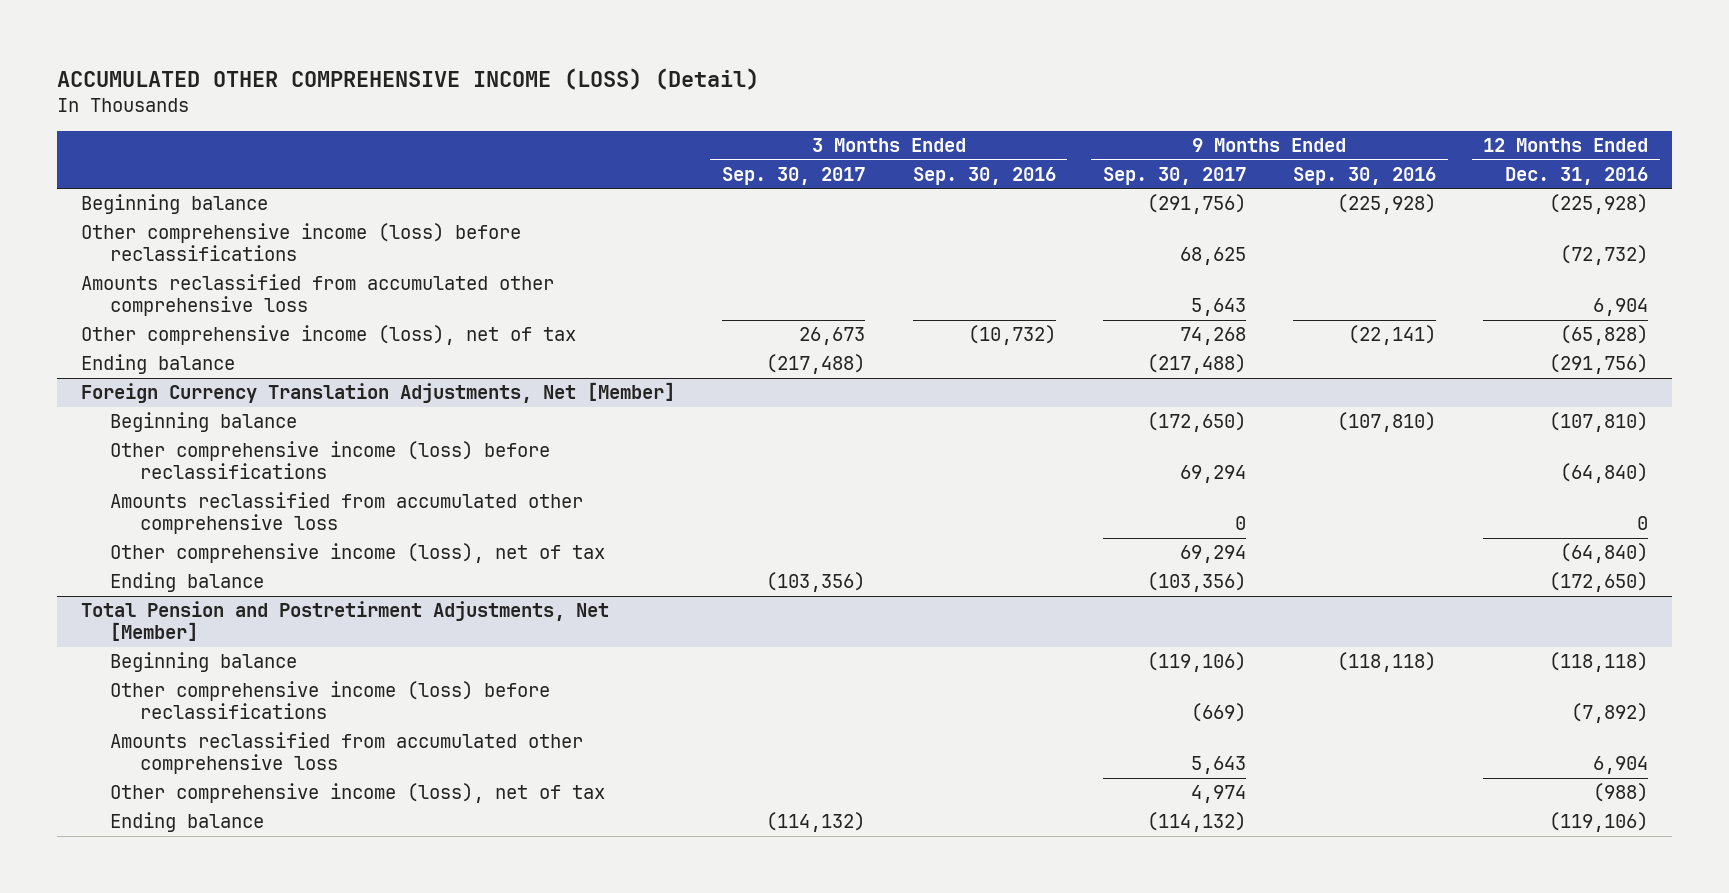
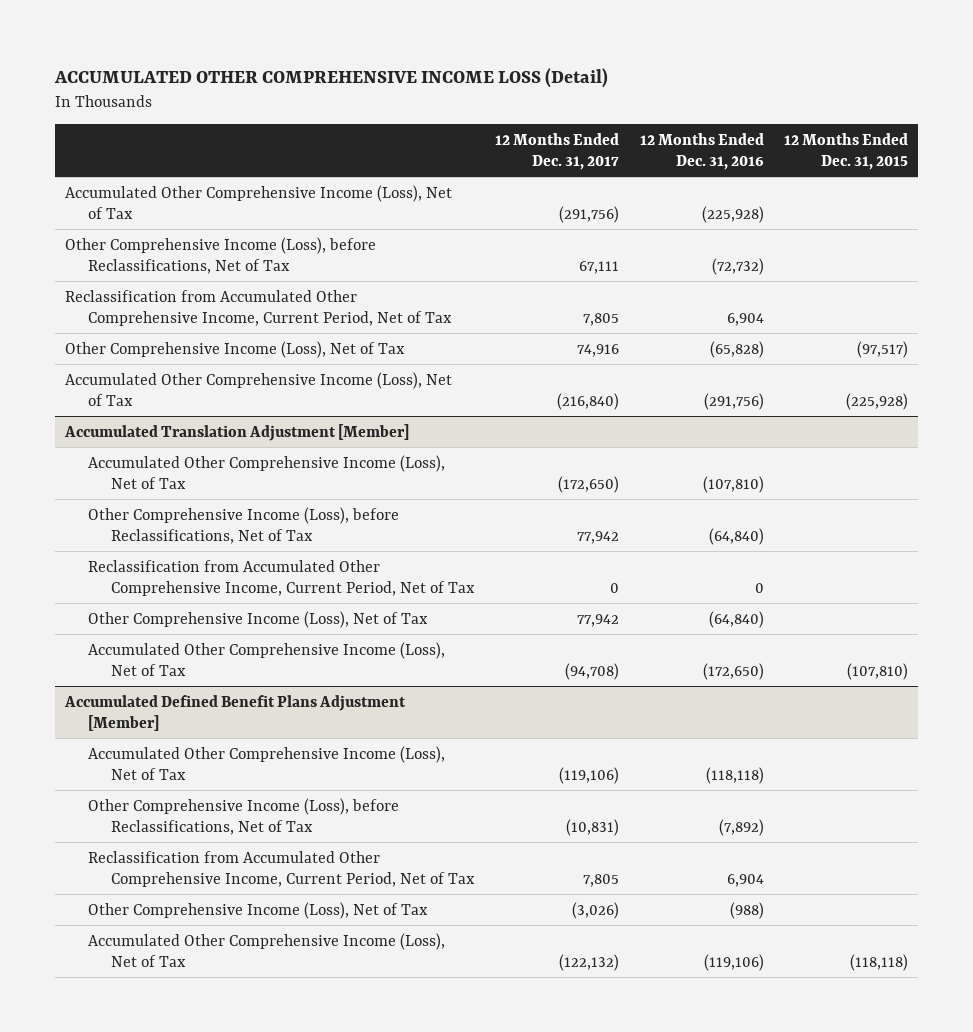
- ACCUMULATED OTHER COMPREHENSIVE INCOME (LOSS) (Detail)
+ ACCUMULATED OTHER COMPREHENSIVE INCOME LOSS (Detail)
- | 3 Months Ended Sep. 30, 2017 | 3 Months Ended Sep. 30, 2016 | 9 Months Ended Sep. 30, 2017 | 9 Months Ended Sep. 30, 2016 | 12 Months Ended Dec. 31, 2016
+ | 12 Months Ended Dec. 31, 2017 | 12 Months Ended Dec. 31, 2016 | 12 Months Ended Dec. 31, 2015
- Beginning balance | | | (291,756) | (225,928) | (225,928)
- Other comprehensive income (loss) before reclassifications | | | 68,625 | | (72,732)
- Amounts reclassified from accumulated other comprehensive loss | | | 5,643 | | 6,904
- Other comprehensive income (loss), net of tax | 26,673 | (10,732) | 74,268 | (22,141) | (65,828)
- Ending balance | (217,488) | | (217,488) | | (291,756)
- Foreign Currency Translation Adjustments, Net [Member]
- Beginning balance | | | (172,650) | (107,810) | (107,810)
- Other comprehensive income (loss) before reclassifications | | | 69,294 | | (64,840)
- Amounts reclassified from accumulated other comprehensive loss | | | 0 | | 0
- Other comprehensive income (loss), net of tax | | | 69,294 | | (64,840)
- Ending balance | (103,356) | | (103,356) | | (172,650)
- Total Pension and Postretirment Adjustments, Net [Member]
- Beginning balance | | | (119,106) | (118,118) | (118,118)
- Other comprehensive income (loss) before reclassifications | | | (669) | | (7,892)
- Amounts reclassified from accumulated other comprehensive loss | | | 5,643 | | 6,904
- Other comprehensive income (loss), net of tax | | | 4,974 | | (988)
- Ending balance | (114,132) | | (114,132) | | (119,106)
+ Accumulated Other Comprehensive Income (Loss), Net of Tax | (291,756) | (225,928) |
+ Other Comprehensive Income (Loss), before Reclassifications, Net of Tax | 67,111 | (72,732) |
+ Reclassification from Accumulated Other Comprehensive Income, Current Period, Net of Tax | 7,805 | 6,904 |
+ Other Comprehensive Income (Loss), Net of Tax | 74,916 | (65,828) | (97,517)
+ Accumulated Other Comprehensive Income (Loss), Net of Tax | (216,840) | (291,756) | (225,928)
+ Accumulated Translation Adjustment [Member]
+ Accumulated Other Comprehensive Income (Loss), Net of Tax | (172,650) | (107,810) |
+ Other Comprehensive Income (Loss), before Reclassifications, Net of Tax | 77,942 | (64,840) |
+ Reclassification from Accumulated Other Comprehensive Income, Current Period, Net of Tax | 0 | 0 |
+ Other Comprehensive Income (Loss), Net of Tax | 77,942 | (64,840) |
+ Accumulated Other Comprehensive Income (Loss), Net of Tax | (94,708) | (172,650) | (107,810)
+ Accumulated Defined Benefit Plans Adjustment [Member]
+ Accumulated Other Comprehensive Income (Loss), Net of Tax | (119,106) | (118,118) |
+ Other Comprehensive Income (Loss), before Reclassifications, Net of Tax | (10,831) | (7,892) |
+ Reclassification from Accumulated Other Comprehensive Income, Current Period, Net of Tax | 7,805 | 6,904 |
+ Other Comprehensive Income (Loss), Net of Tax | (3,026) | (988) |
+ Accumulated Other Comprehensive Income (Loss), Net of Tax | (122,132) | (119,106) | (118,118)

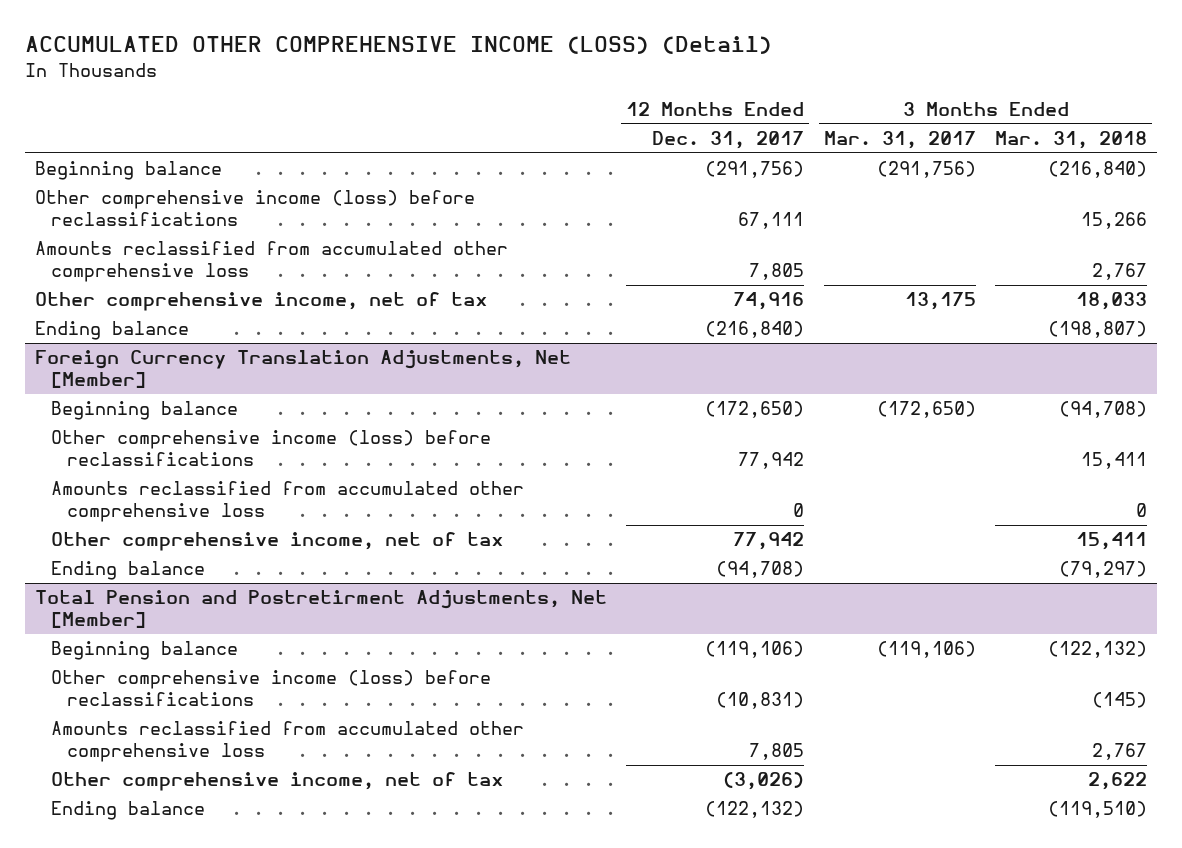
- ACCUMULATED OTHER COMPREHENSIVE INCOME LOSS (Detail)
+ ACCUMULATED OTHER COMPREHENSIVE INCOME (LOSS) (Detail)
- | 12 Months Ended Dec. 31, 2017 | 12 Months Ended Dec. 31, 2016 | 12 Months Ended Dec. 31, 2015
+ | 12 Months Ended Dec. 31, 2017 | 3 Months Ended Mar. 31, 2017 | 3 Months Ended Mar. 31, 2018
- Accumulated Other Comprehensive Income (Loss), Net of Tax | (291,756) | (225,928) |
- Other Comprehensive Income (Loss), before Reclassifications, Net of Tax | 67,111 | (72,732) |
- Reclassification from Accumulated Other Comprehensive Income, Current Period, Net of Tax | 7,805 | 6,904 |
- Other Comprehensive Income (Loss), Net of Tax | 74,916 | (65,828) | (97,517)
- Accumulated Other Comprehensive Income (Loss), Net of Tax | (216,840) | (291,756) | (225,928)
- Accumulated Translation Adjustment [Member]
- Accumulated Other Comprehensive Income (Loss), Net of Tax | (172,650) | (107,810) |
- Other Comprehensive Income (Loss), before Reclassifications, Net of Tax | 77,942 | (64,840) |
- Reclassification from Accumulated Other Comprehensive Income, Current Period, Net of Tax | 0 | 0 |
- Other Comprehensive Income (Loss), Net of Tax | 77,942 | (64,840) |
- Accumulated Other Comprehensive Income (Loss), Net of Tax | (94,708) | (172,650) | (107,810)
- Accumulated Defined Benefit Plans Adjustment [Member]
- Accumulated Other Comprehensive Income (Loss), Net of Tax | (119,106) | (118,118) |
- Other Comprehensive Income (Loss), before Reclassifications, Net of Tax | (10,831) | (7,892) |
- Reclassification from Accumulated Other Comprehensive Income, Current Period, Net of Tax | 7,805 | 6,904 |
- Other Comprehensive Income (Loss), Net of Tax | (3,026) | (988) |
- Accumulated Other Comprehensive Income (Loss), Net of Tax | (122,132) | (119,106) | (118,118)
+ Beginning balance | (291,756) | (291,756) | (216,840)
+ Other comprehensive income (loss) before reclassifications | 67,111 | | 15,266
+ Amounts reclassified from accumulated other comprehensive loss | 7,805 | | 2,767
+ Other comprehensive income, net of tax | 74,916 | 13,175 | 18,033
+ Ending balance | (216,840) | | (198,807)
+ Foreign Currency Translation Adjustments, Net [Member]
+ Beginning balance | (172,650) | (172,650) | (94,708)
+ Other comprehensive income (loss) before reclassifications | 77,942 | | 15,411
+ Amounts reclassified from accumulated other comprehensive loss | 0 | | 0
+ Other comprehensive income, net of tax | 77,942 | | 15,411
+ Ending balance | (94,708) | | (79,297)
+ Total Pension and Postretirment Adjustments, Net [Member]
+ Beginning balance | (119,106) | (119,106) | (122,132)
+ Other comprehensive income (loss) before reclassifications | (10,831) | | (145)
+ Amounts reclassified from accumulated other comprehensive loss | 7,805 | | 2,767
+ Other comprehensive income, net of tax | (3,026) | | 2,622
+ Ending balance | (122,132) | | (119,510)

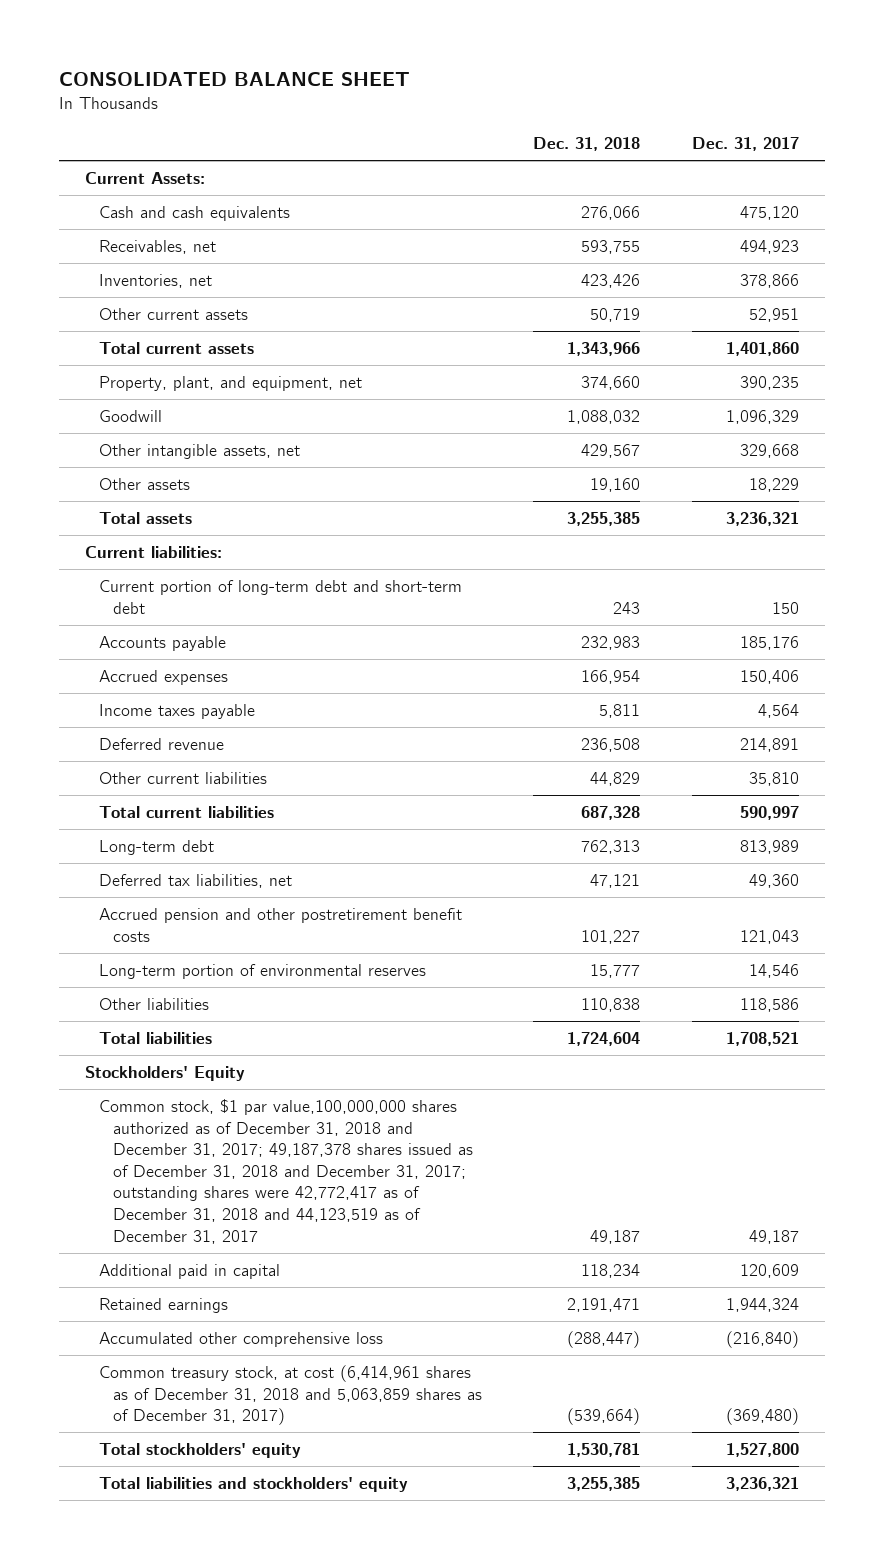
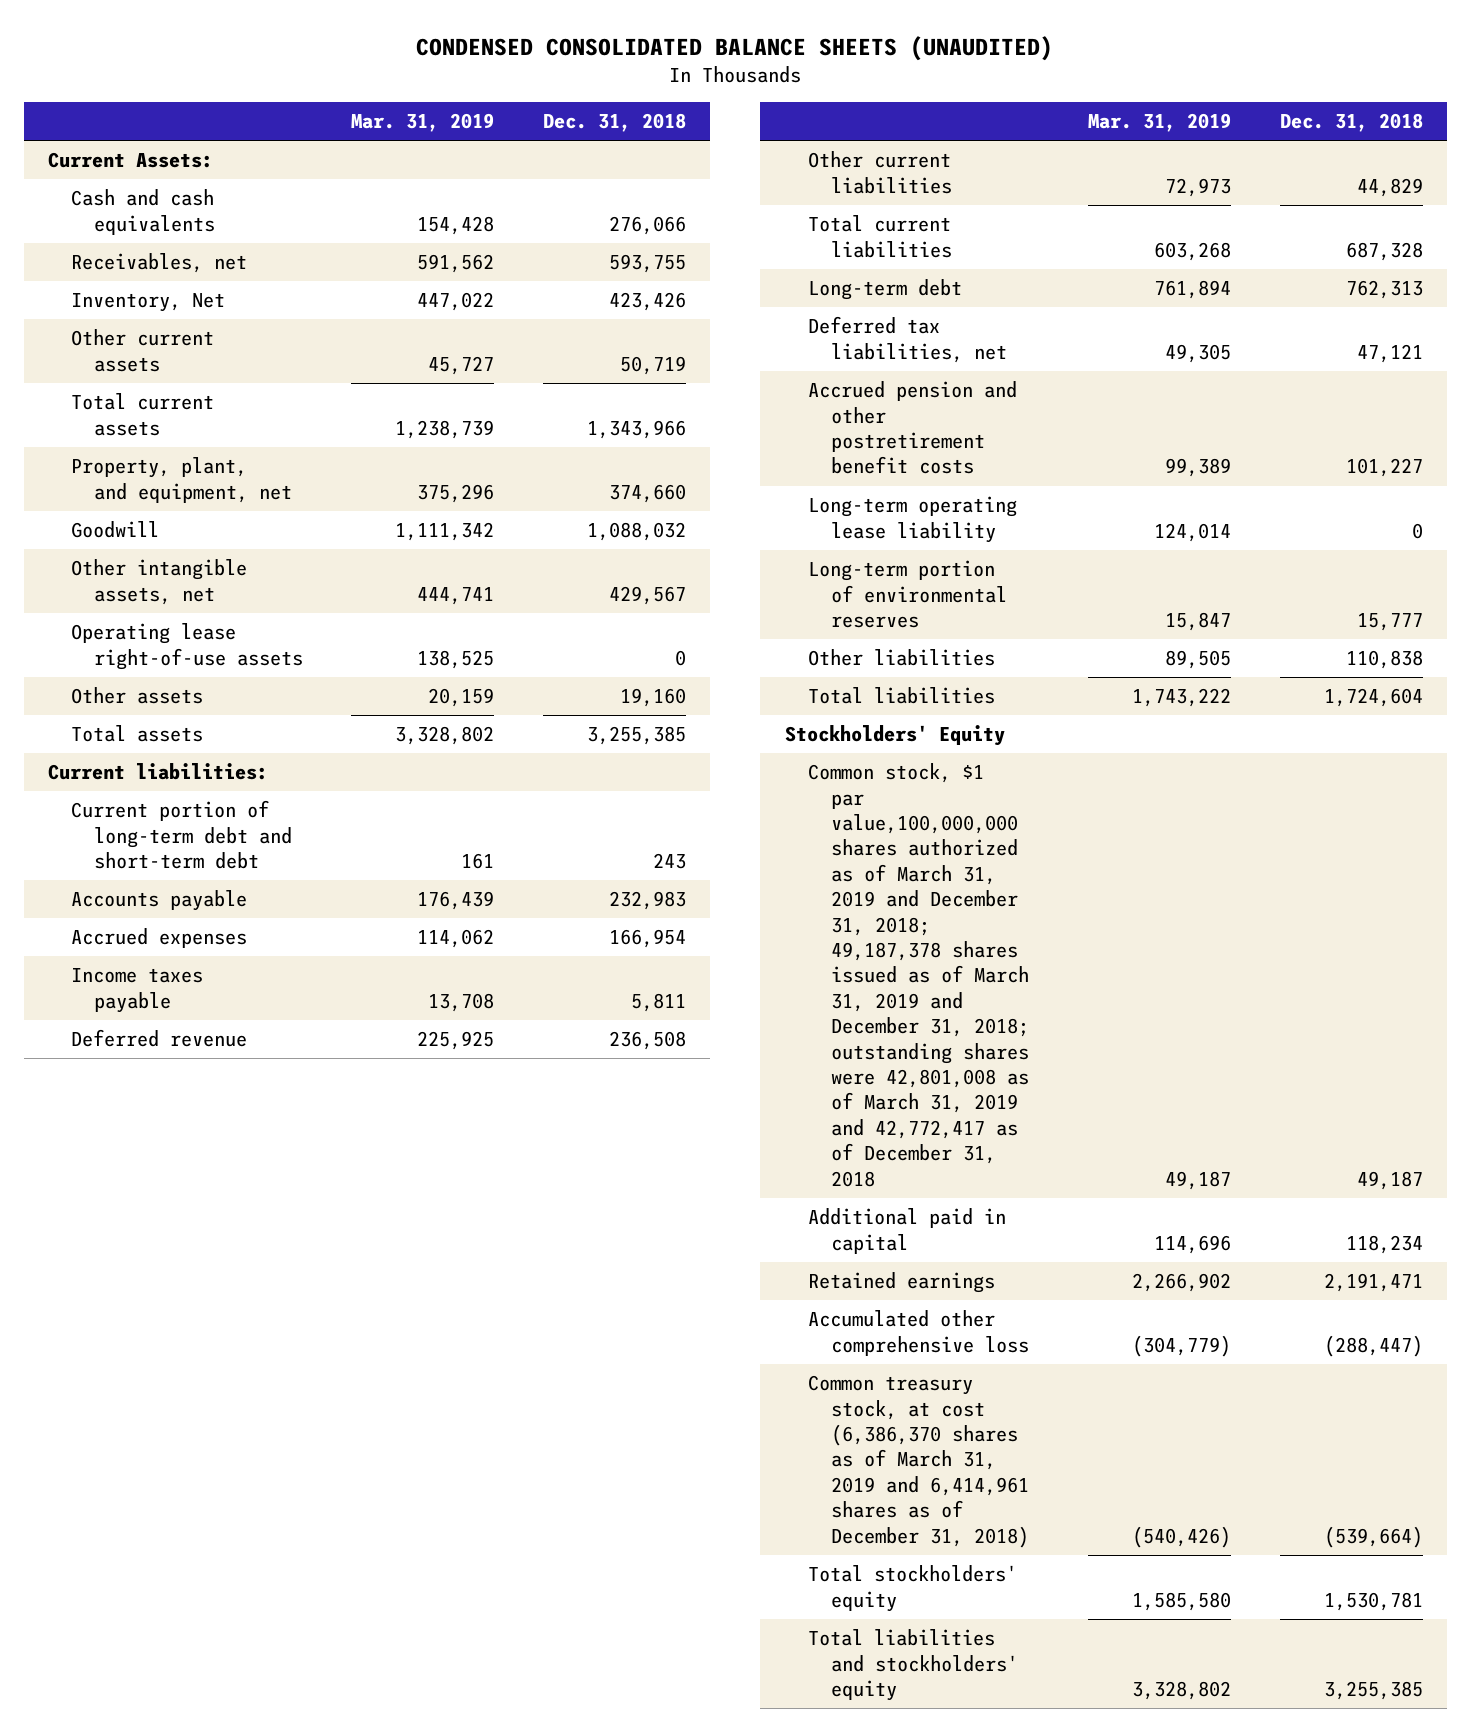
- CONSOLIDATED BALANCE SHEET
+ CONDENSED CONSOLIDATED BALANCE SHEETS (UNAUDITED)
- | Dec. 31, 2018 | Dec. 31, 2017
+ | Mar. 31, 2019 | Dec. 31, 2018
- Inventories, net | 423,426 | 378,866
+ Inventory, Net | 447,022 | 423,426
+ Operating lease right-of-use assets | 138,525 | 0
+ Long-term operating lease liability | 124,014 | 0
- Common stock, $1 par value,100,000,000 shares authorized as of December 31, 2018 and December 31, 2017; 49,187,378 shares issued as of December 31, 2018 and December 31, 2017; outstanding shares were 42,772,417 as of December 31, 2018 and 44,123,519 as of December 31, 2017 | 49,187 | 49,187
+ Common stock, $1 par value,100,000,000 shares authorized as of March 31, 2019 and December 31, 2018; 49,187,378 shares issued as of March 31, 2019 and December 31, 2018; outstanding shares were 42,801,008 as of March 31, 2019 and 42,772,417 as of December 31, 2018 | 49,187 | 49,187
- Common treasury stock, at cost (6,414,961 shares as of December 31, 2018 and 5,063,859 shares as of December 31, 2017) | (539,664) | (369,480)
+ Common treasury stock, at cost (6,386,370 shares as of March 31, 2019 and 6,414,961 shares as of December 31, 2018) | (540,426) | (539,664)

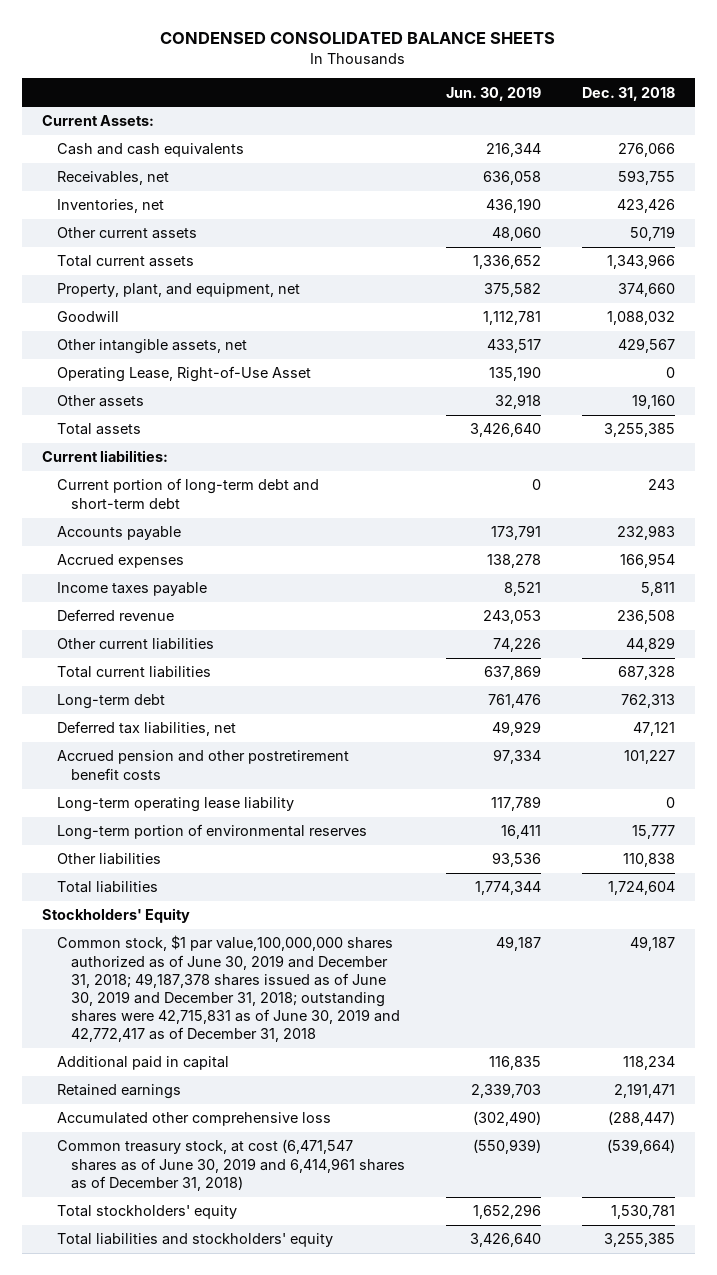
- CONDENSED CONSOLIDATED BALANCE SHEETS (UNAUDITED)
+ CONDENSED CONSOLIDATED BALANCE SHEETS
- | Mar. 31, 2019 | Dec. 31, 2018
+ | Jun. 30, 2019 | Dec. 31, 2018
- Inventory, Net | 447,022 | 423,426
+ Inventories, net | 436,190 | 423,426
- Operating lease right-of-use assets | 138,525 | 0
+ Operating Lease, Right-of-Use Asset | 135,190 | 0
- Common stock, $1 par value,100,000,000 shares authorized as of March 31, 2019 and December 31, 2018; 49,187,378 shares issued as of March 31, 2019 and December 31, 2018; outstanding shares were 42,801,008 as of March 31, 2019 and 42,772,417 as of December 31, 2018 | 49,187 | 49,187
+ Common stock, $1 par value,100,000,000 shares authorized as of June 30, 2019 and December 31, 2018; 49,187,378 shares issued as of June 30, 2019 and December 31, 2018; outstanding shares were 42,715,831 as of June 30, 2019 and 42,772,417 as of December 31, 2018 | 49,187 | 49,187
- Common treasury stock, at cost (6,386,370 shares as of March 31, 2019 and 6,414,961 shares as of December 31, 2018) | (540,426) | (539,664)
+ Common treasury stock, at cost (6,471,547 shares as of June 30, 2019 and 6,414,961 shares as of December 31, 2018) | (550,939) | (539,664)

